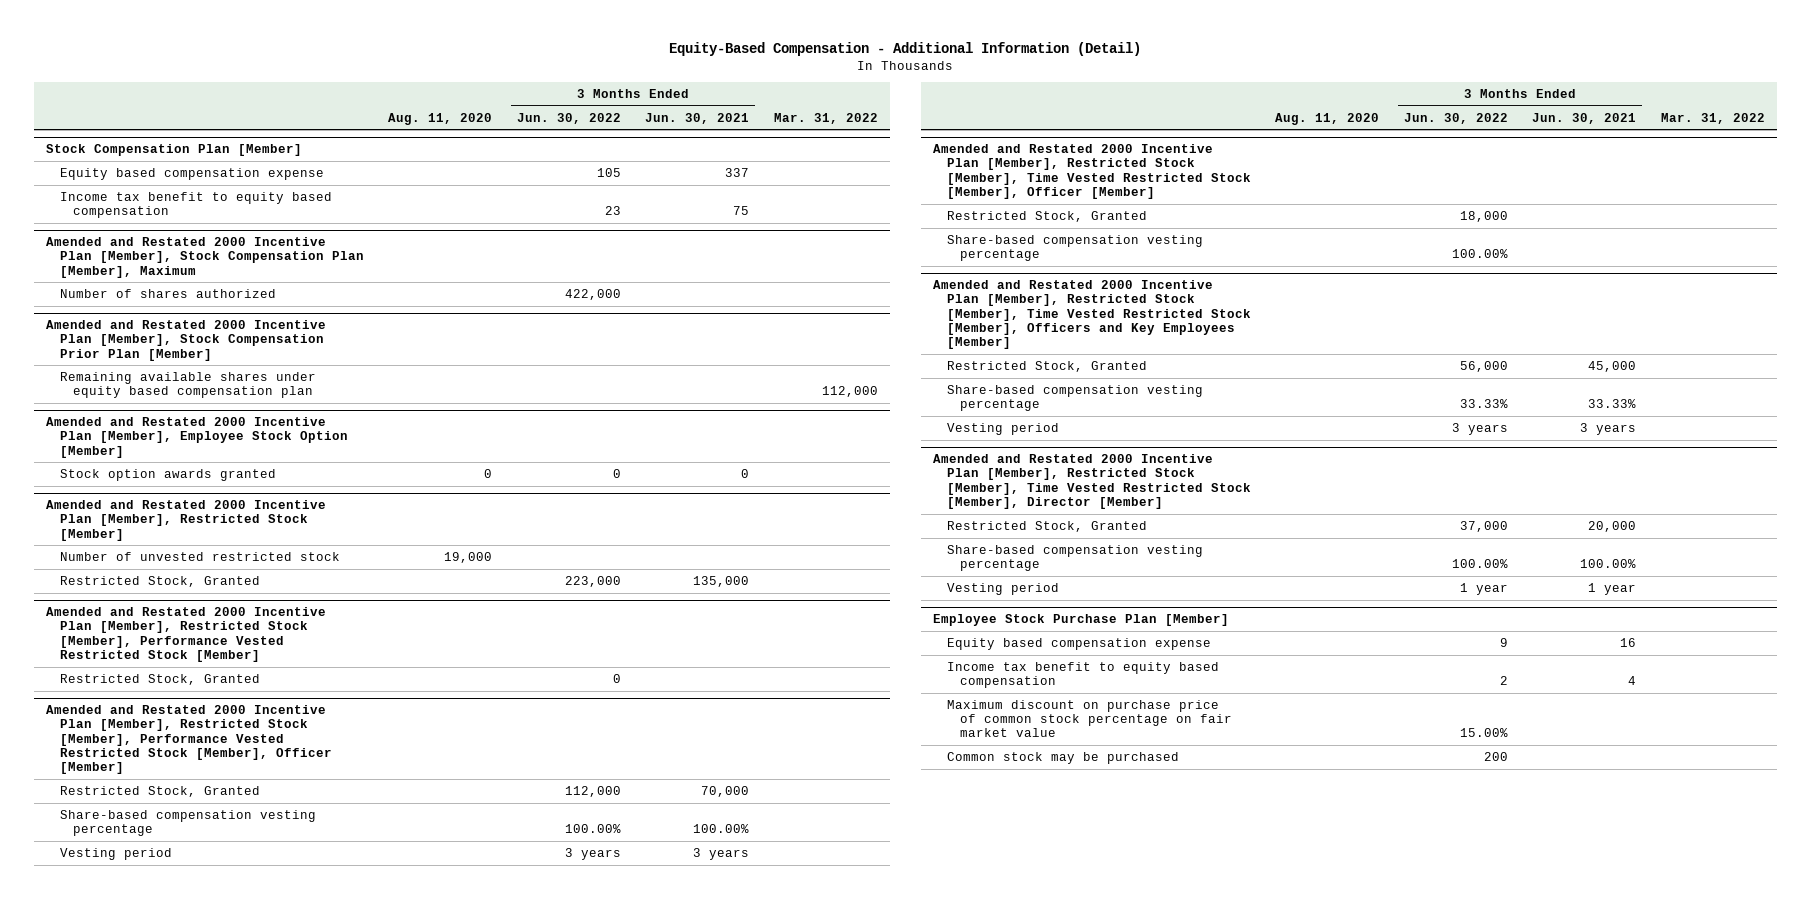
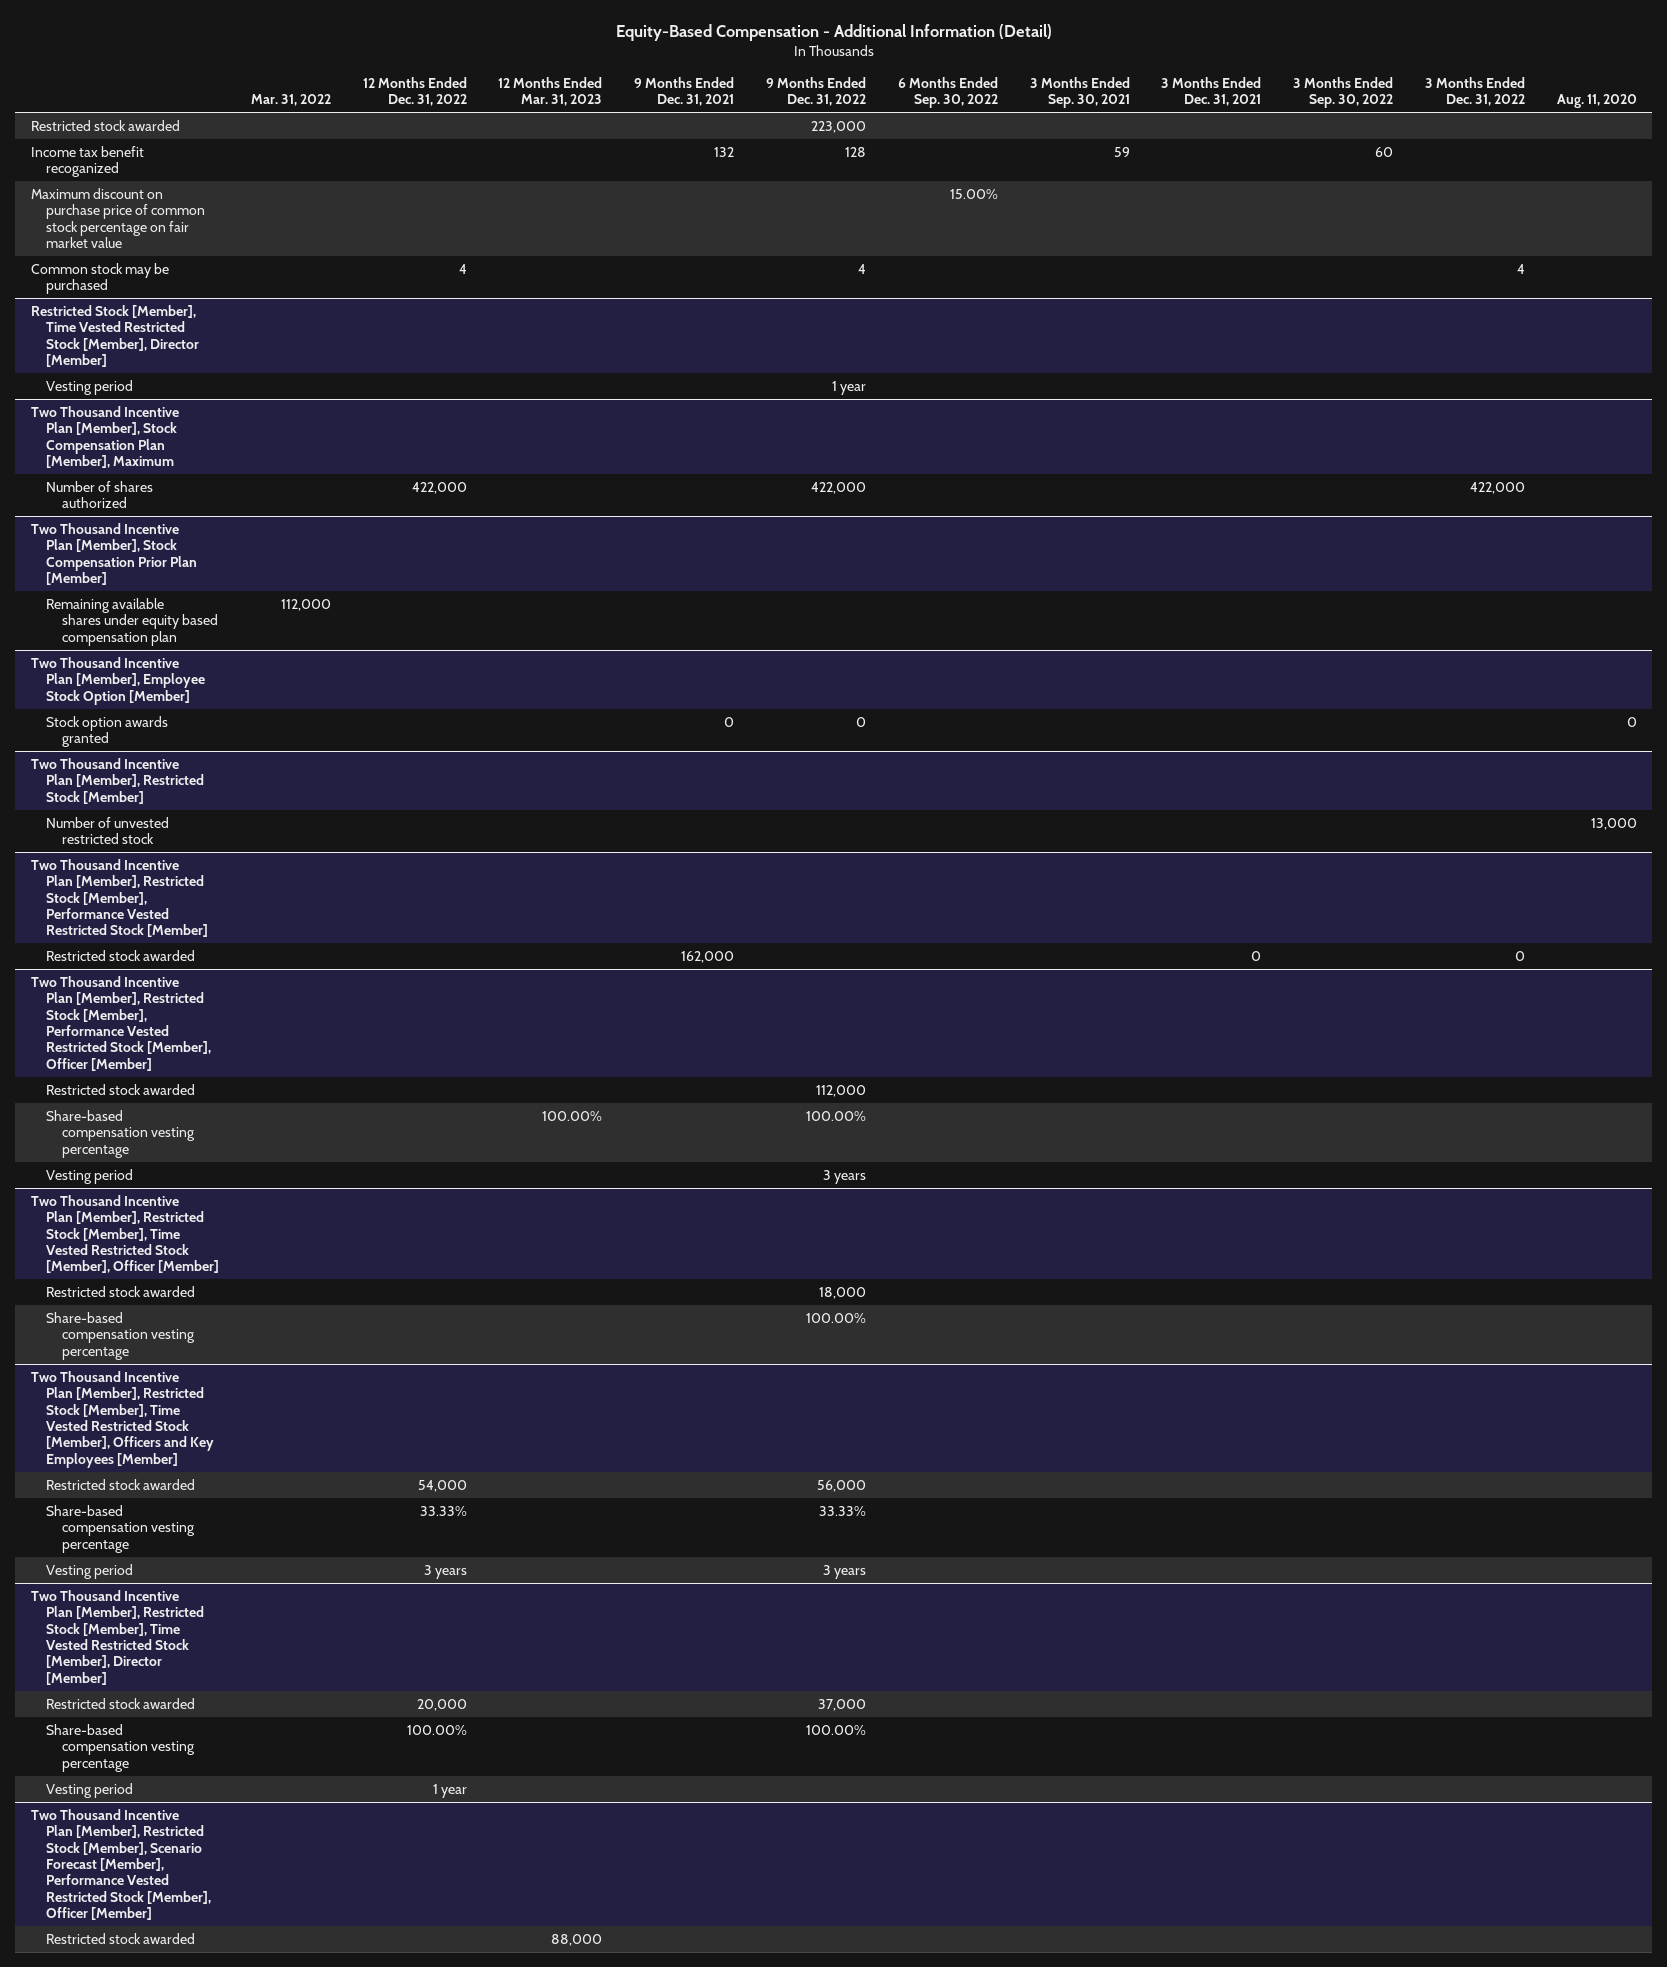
- | Aug. 11, 2020 | 3 Months Ended Jun. 30, 2022 | 3 Months Ended Jun. 30, 2021 | Mar. 31, 2022
+ | Mar. 31, 2022 | 12 Months Ended Dec. 31, 2022 | 12 Months Ended Mar. 31, 2023 | 9 Months Ended Dec. 31, 2021 | 9 Months Ended Dec. 31, 2022 | 6 Months Ended Sep. 30, 2022 | 3 Months Ended Sep. 30, 2021 | 3 Months Ended Dec. 31, 2021 | 3 Months Ended Sep. 30, 2022 | 3 Months Ended Dec. 31, 2022 | Aug. 11, 2020
- Stock Compensation Plan [Member]
- Equity based compensation expense | | 105 | 337 |
- Income tax benefit to equity based compensation | | 23 | 75 |
- Amended and Restated 2000 Incentive Plan [Member], Stock Compensation Plan [Member], Maximum
- Number of shares authorized | | 422,000 | |
- Amended and Restated 2000 Incentive Plan [Member], Stock Compensation Prior Plan [Member]
+ Restricted stock awarded | | | | | 223,000 | | | | | |
+ Income tax benefit recoganized | | | | 132 | 128 | | 59 | | 60 | |
+ Maximum discount on purchase price of common stock percentage on fair market value | | | | | | 15.00% | | | | |
+ Common stock may be purchased | | 4 | | | 4 | | | | | 4 |
+ Restricted Stock [Member], Time Vested Restricted Stock [Member], Director [Member]
+ Vesting period | | | | | 1 year | | | | | |
+ Two Thousand Incentive Plan [Member], Stock Compensation Plan [Member], Maximum
+ Number of shares authorized | | 422,000 | | | 422,000 | | | | | 422,000 |
+ Two Thousand Incentive Plan [Member], Stock Compensation Prior Plan [Member]
- Amended and Restated 2000 Incentive Plan [Member], Employee Stock Option [Member]
- Stock option awards granted | 0 | 0 | 0 |
- Amended and Restated 2000 Incentive Plan [Member], Restricted Stock [Member]
- Number of unvested restricted stock | 19,000 | | |
- Restricted Stock, Granted | | 223,000 | 135,000 |
- Amended and Restated 2000 Incentive Plan [Member], Restricted Stock [Member], Performance Vested Restricted Stock [Member]
- Restricted Stock, Granted | | 0 | |
- Amended and Restated 2000 Incentive Plan [Member], Restricted Stock [Member], Performance Vested Restricted Stock [Member], Officer [Member]
- Restricted Stock, Granted | | 112,000 | 70,000 |
+ Two Thousand Incentive Plan [Member], Employee Stock Option [Member]
+ Stock option awards granted | | | | 0 | 0 | | | | | | 0
+ Two Thousand Incentive Plan [Member], Restricted Stock [Member]
+ Number of unvested restricted stock | | | | | | | | | | | 13,000
+ Two Thousand Incentive Plan [Member], Restricted Stock [Member], Performance Vested Restricted Stock [Member]
+ Restricted stock awarded | | | | 162,000 | | | | 0 | | 0 |
+ Two Thousand Incentive Plan [Member], Restricted Stock [Member], Performance Vested Restricted Stock [Member], Officer [Member]
+ Restricted stock awarded | | | | | 112,000 | | | | | |
- Amended and Restated 2000 Incentive Plan [Member], Restricted Stock [Member], Time Vested Restricted Stock [Member], Officer [Member]
- Restricted Stock, Granted | | 18,000 | |
+ Two Thousand Incentive Plan [Member], Restricted Stock [Member], Time Vested Restricted Stock [Member], Officer [Member]
+ Restricted stock awarded | | | | | 18,000 | | | | | |
- Amended and Restated 2000 Incentive Plan [Member], Restricted Stock [Member], Time Vested Restricted Stock [Member], Officers and Key Employees [Member]
- Restricted Stock, Granted | | 56,000 | 45,000 |
+ Two Thousand Incentive Plan [Member], Restricted Stock [Member], Time Vested Restricted Stock [Member], Officers and Key Employees [Member]
+ Restricted stock awarded | | 54,000 | | | 56,000 | | | | | |
- Amended and Restated 2000 Incentive Plan [Member], Restricted Stock [Member], Time Vested Restricted Stock [Member], Director [Member]
- Restricted Stock, Granted | | 37,000 | 20,000 |
+ Two Thousand Incentive Plan [Member], Restricted Stock [Member], Time Vested Restricted Stock [Member], Director [Member]
+ Restricted stock awarded | | 20,000 | | | 37,000 | | | | | |
- Employee Stock Purchase Plan [Member]
- Equity based compensation expense | | 9 | 16 |
- Income tax benefit to equity based compensation | | 2 | 4 |
- Maximum discount on purchase price of common stock percentage on fair market value | | 15.00% | |
- Common stock may be purchased | | 200 | |
+ Two Thousand Incentive Plan [Member], Restricted Stock [Member], Scenario Forecast [Member], Performance Vested Restricted Stock [Member], Officer [Member]
+ Restricted stock awarded | | | 88,000 | | | | | | | |

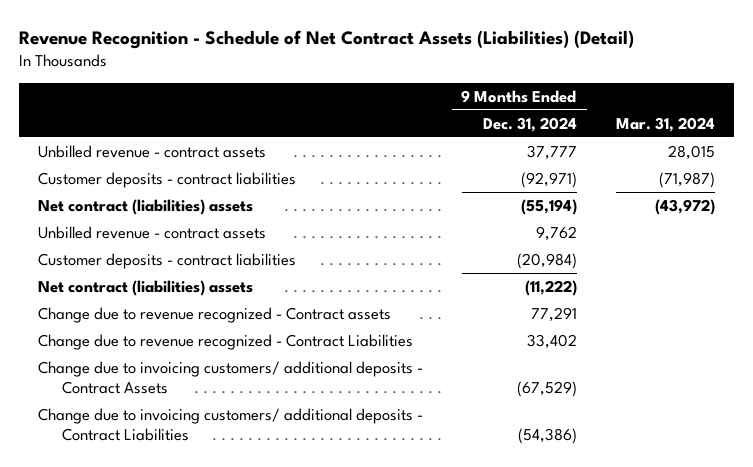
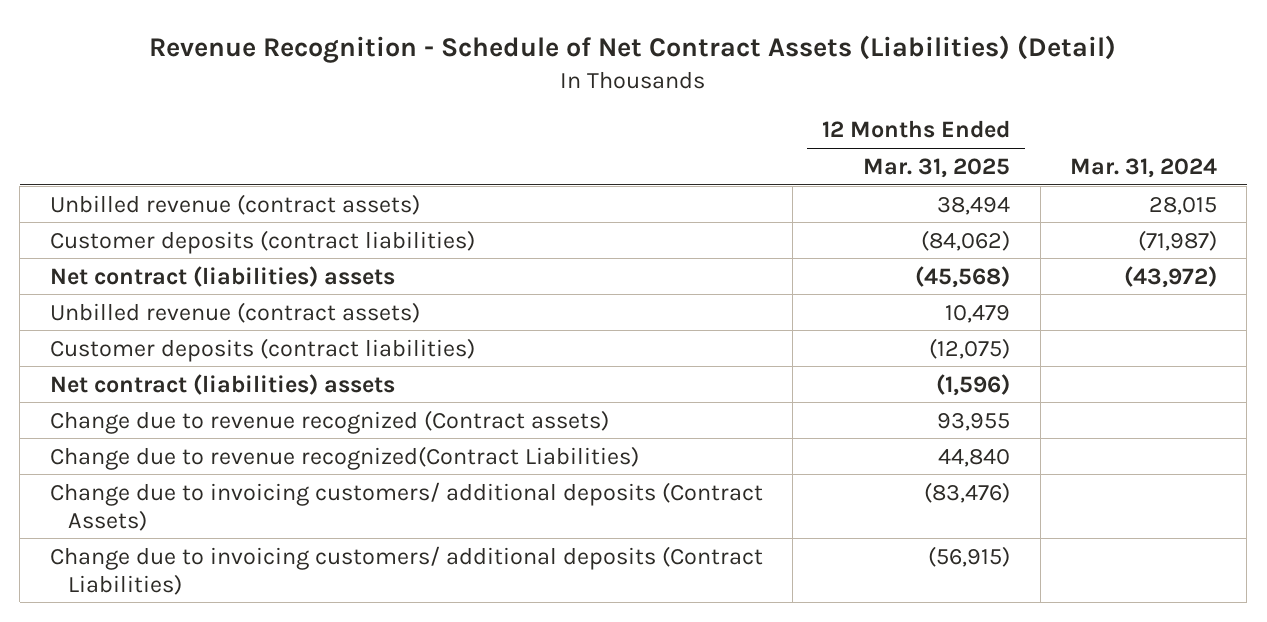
- | 9 Months Ended Dec. 31, 2024 | Mar. 31, 2024
+ | 12 Months Ended Mar. 31, 2025 | Mar. 31, 2024
- Unbilled revenue - contract assets | 37,777 | 28,015
- Customer deposits - contract liabilities | (92,971) | (71,987)
+ Unbilled revenue (contract assets) | 38,494 | 28,015
+ Customer deposits (contract liabilities) | (84,062) | (71,987)
- Unbilled revenue - contract assets | 9,762 |
- Customer deposits - contract liabilities | (20,984) |
+ Unbilled revenue (contract assets) | 10,479 |
+ Customer deposits (contract liabilities) | (12,075) |
- Change due to revenue recognized - Contract assets | 77,291 |
- Change due to revenue recognized - Contract Liabilities | 33,402 |
- Change due to invoicing customers/ additional deposits - Contract Assets | (67,529) |
- Change due to invoicing customers/ additional deposits - Contract Liabilities | (54,386) |
+ Change due to revenue recognized (Contract assets) | 93,955 |
+ Change due to revenue recognized(Contract Liabilities) | 44,840 |
+ Change due to invoicing customers/ additional deposits (Contract Assets) | (83,476) |
+ Change due to invoicing customers/ additional deposits (Contract Liabilities) | (56,915) |

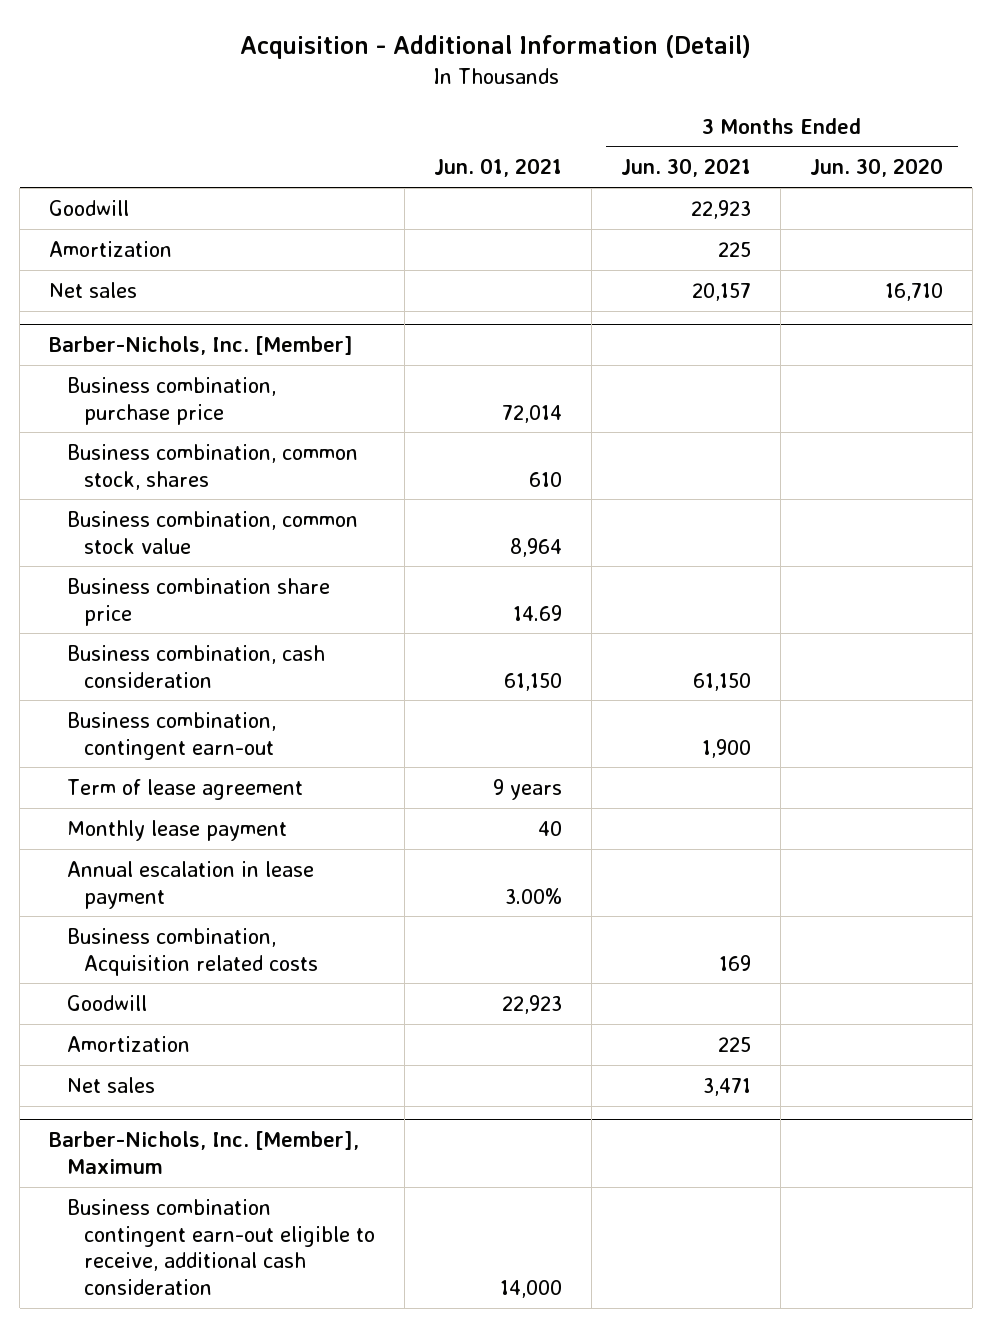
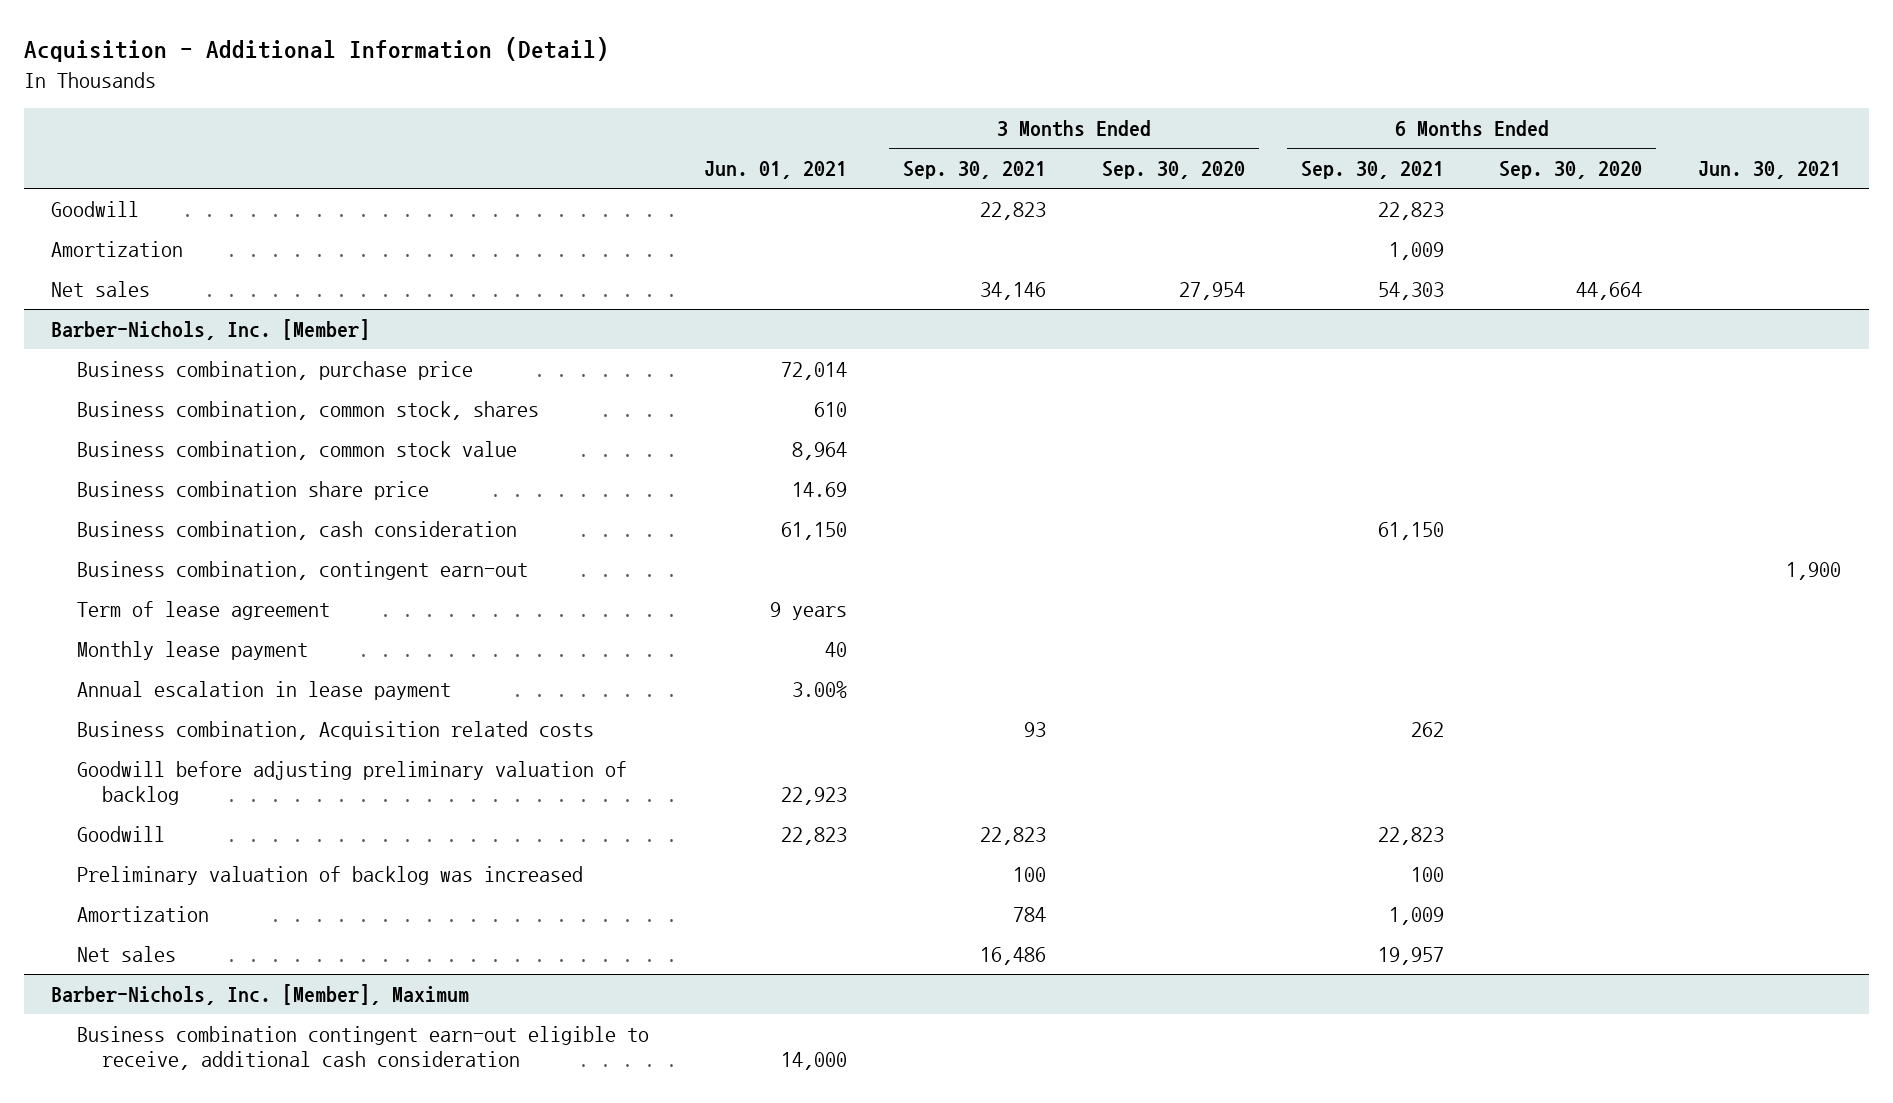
- | Jun. 01, 2021 | 3 Months Ended Jun. 30, 2021 | 3 Months Ended Jun. 30, 2020
+ | Jun. 01, 2021 | 3 Months Ended Sep. 30, 2021 | 3 Months Ended Sep. 30, 2020 | 6 Months Ended Sep. 30, 2021 | 6 Months Ended Sep. 30, 2020 | Jun. 30, 2021
@ Barber-Nichols, Inc. [Member]
- Goodwill | 22,923 | |
+ Goodwill before adjusting preliminary valuation of backlog | 22,923 | | | | |
+ Goodwill | 22,823 | 22,823 | | 22,823 | |
+ Preliminary valuation of backlog was increased | | 100 | | 100 | |

